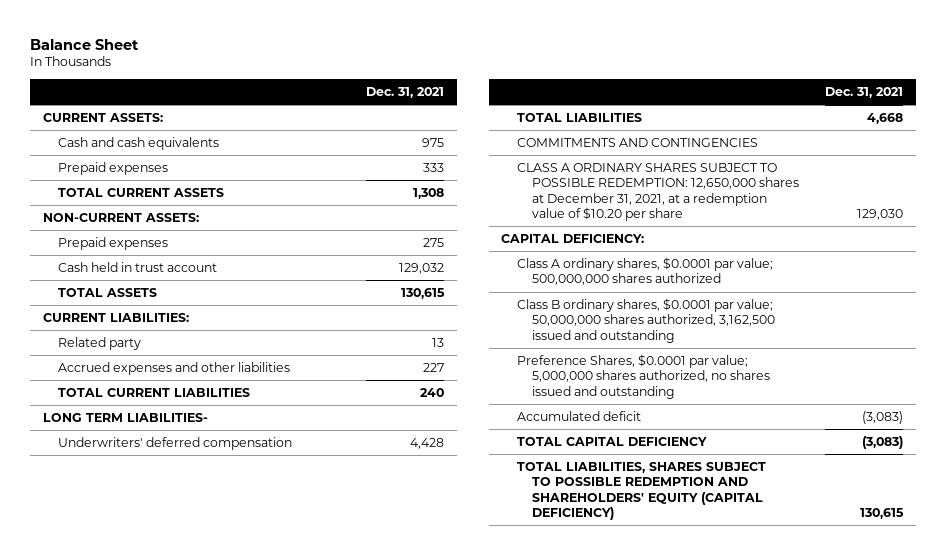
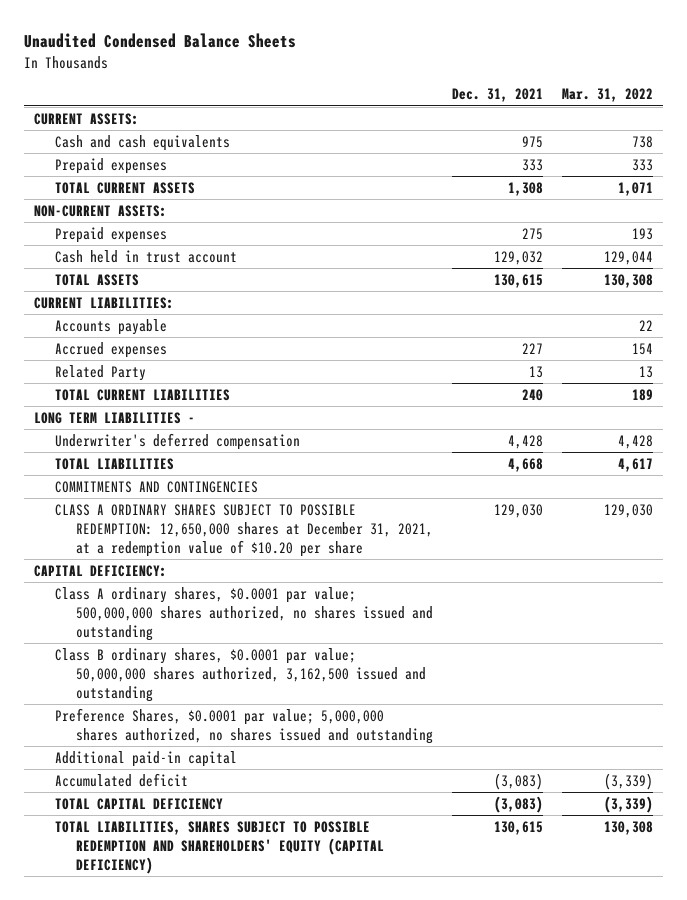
- Balance Sheet
+ Unaudited Condensed Balance Sheets
- | Dec. 31, 2021
+ | Dec. 31, 2021 | Mar. 31, 2022
- Related party | 13
- Accrued expenses and other liabilities | 227
+ Accounts payable | | 22
+ Accrued expenses | 227 | 154
+ Related Party | 13 | 13
- LONG TERM LIABILITIES-
- Underwriters' deferred compensation | 4,428
+ LONG TERM LIABILITIES -
+ Underwriter's deferred compensation | 4,428 | 4,428
- Class A ordinary shares, $0.0001 par value; 500,000,000 shares authorized
+ Class A ordinary shares, $0.0001 par value; 500,000,000 shares authorized, no shares issued and outstanding
+ Additional paid-in capital

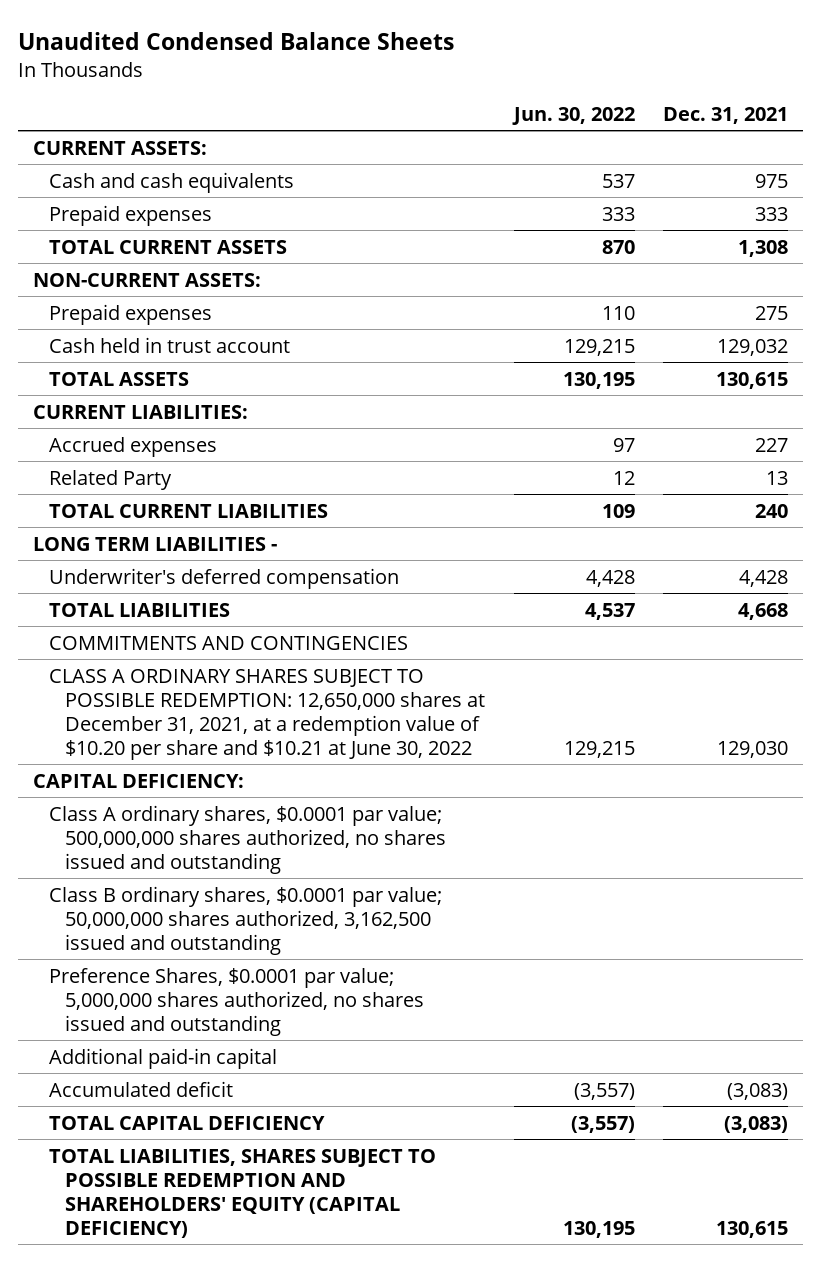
- | Dec. 31, 2021 | Mar. 31, 2022
+ | Jun. 30, 2022 | Dec. 31, 2021
- Accounts payable | | 22
- CLASS A ORDINARY SHARES SUBJECT TO POSSIBLE REDEMPTION: 12,650,000 shares at December 31, 2021, at a redemption value of $10.20 per share | 129,030 | 129,030
+ CLASS A ORDINARY SHARES SUBJECT TO POSSIBLE REDEMPTION: 12,650,000 shares at December 31, 2021, at a redemption value of $10.20 per share and $10.21 at June 30, 2022 | 129,215 | 129,030

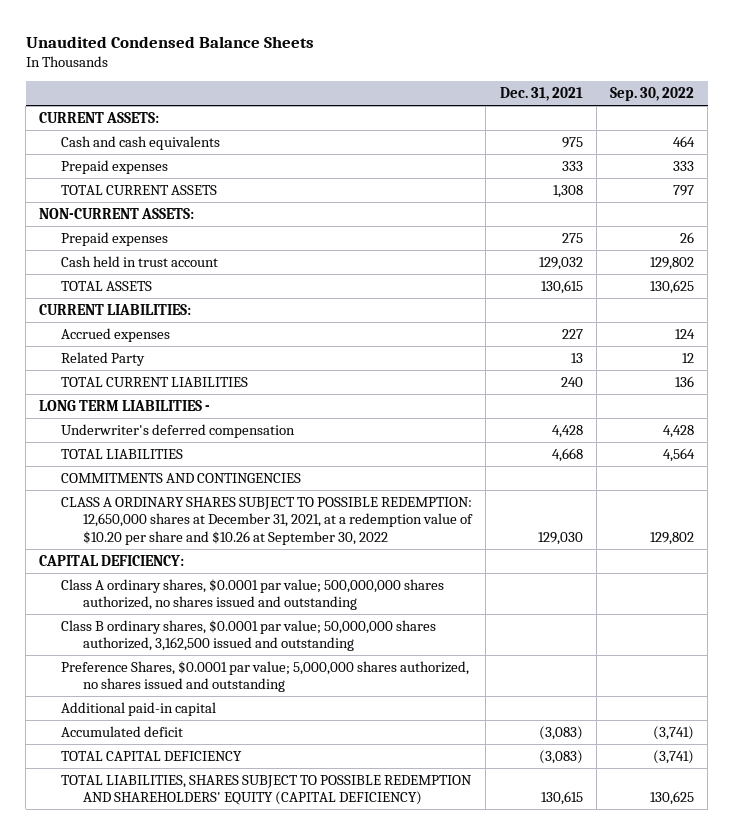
- | Jun. 30, 2022 | Dec. 31, 2021
+ | Dec. 31, 2021 | Sep. 30, 2022
- CLASS A ORDINARY SHARES SUBJECT TO POSSIBLE REDEMPTION: 12,650,000 shares at December 31, 2021, at a redemption value of $10.20 per share and $10.21 at June 30, 2022 | 129,215 | 129,030
+ CLASS A ORDINARY SHARES SUBJECT TO POSSIBLE REDEMPTION: 12,650,000 shares at December 31, 2021, at a redemption value of $10.20 per share and $10.26 at September 30, 2022 | 129,030 | 129,802

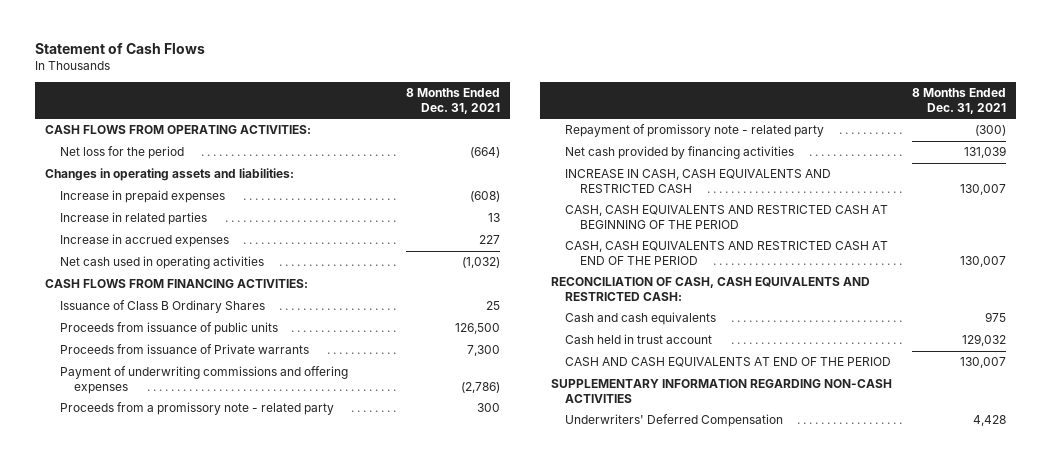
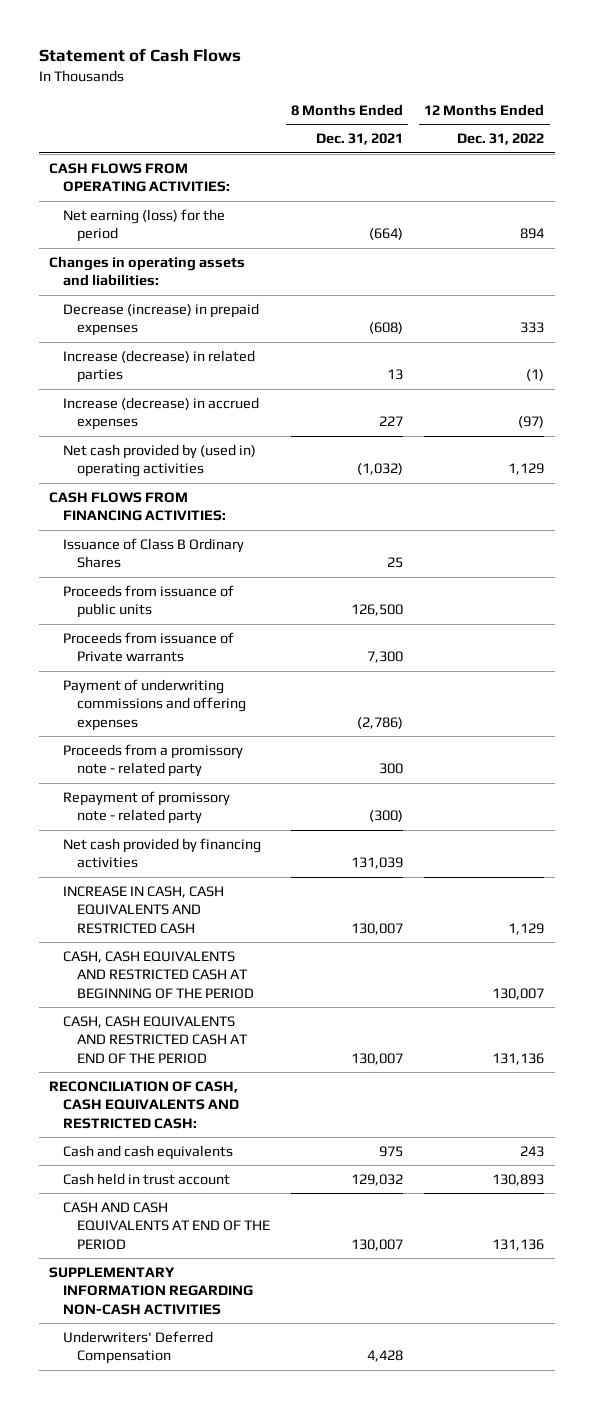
- | 8 Months Ended Dec. 31, 2021
+ | 8 Months Ended Dec. 31, 2021 | 12 Months Ended Dec. 31, 2022
- Net loss for the period | (664)
+ Net earning (loss) for the period | (664) | 894
- Increase in prepaid expenses | (608)
- Increase in related parties | 13
- Increase in accrued expenses | 227
- Net cash used in operating activities | (1,032)
+ Decrease (increase) in prepaid expenses | (608) | 333
+ Increase (decrease) in related parties | 13 | (1)
+ Increase (decrease) in accrued expenses | 227 | (97)
+ Net cash provided by (used in) operating activities | (1,032) | 1,129

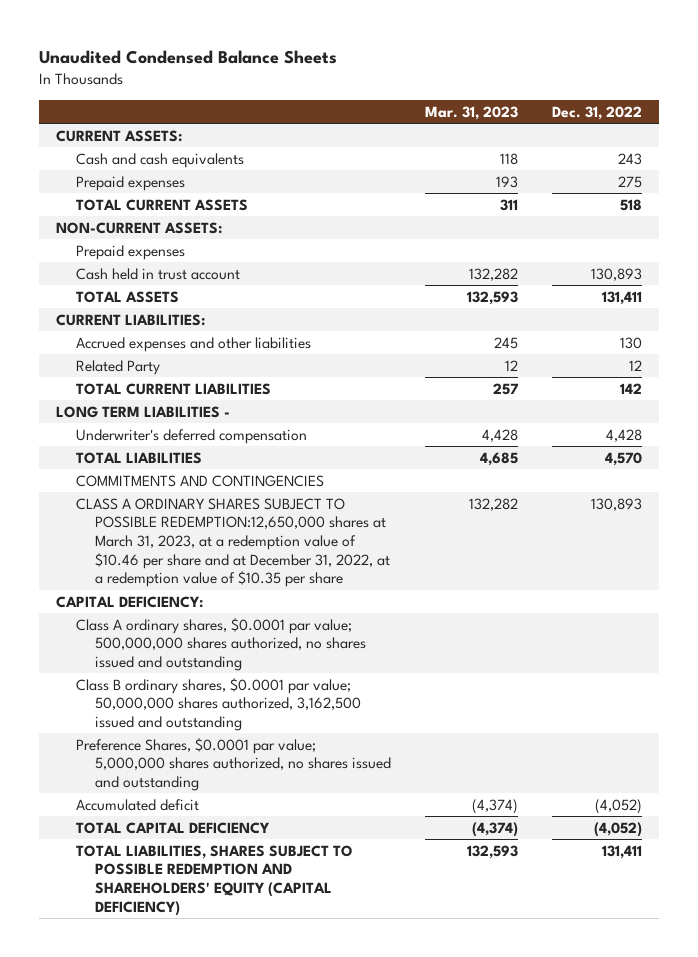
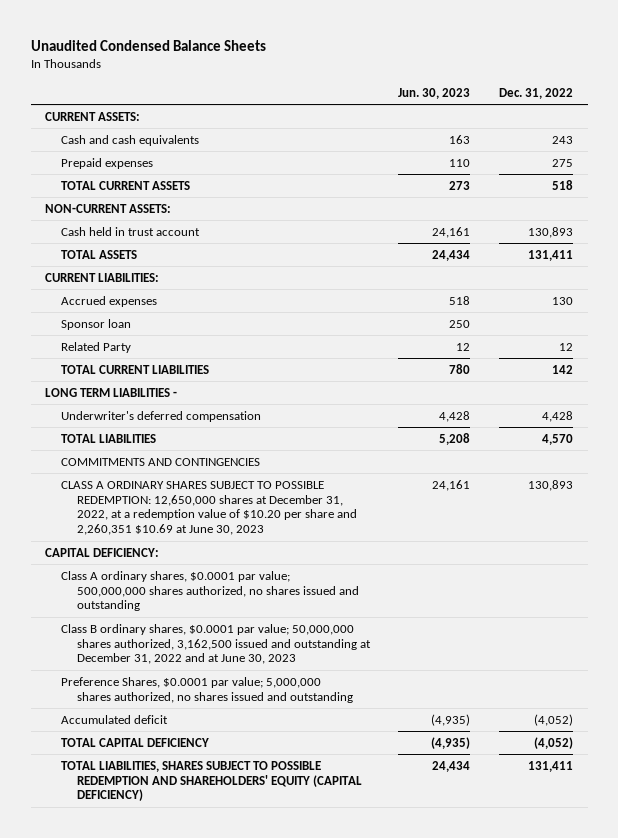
- | Mar. 31, 2023 | Dec. 31, 2022
+ | Jun. 30, 2023 | Dec. 31, 2022
- Prepaid expenses
- Accrued expenses and other liabilities | 245 | 130
+ Accrued expenses | 518 | 130
+ Sponsor loan | 250 |
- CLASS A ORDINARY SHARES SUBJECT TO POSSIBLE REDEMPTION:12,650,000 shares at March 31, 2023, at a redemption value of $10.46 per share and at December 31, 2022, at a redemption value of $10.35 per share | 132,282 | 130,893
+ CLASS A ORDINARY SHARES SUBJECT TO POSSIBLE REDEMPTION: 12,650,000 shares at December 31, 2022, at a redemption value of $10.20 per share and 2,260,351 $10.69 at June 30, 2023 | 24,161 | 130,893
- Class B ordinary shares, $0.0001 par value; 50,000,000 shares authorized, 3,162,500 issued and outstanding
+ Class B ordinary shares, $0.0001 par value; 50,000,000 shares authorized, 3,162,500 issued and outstanding at December 31, 2022 and at June 30, 2023

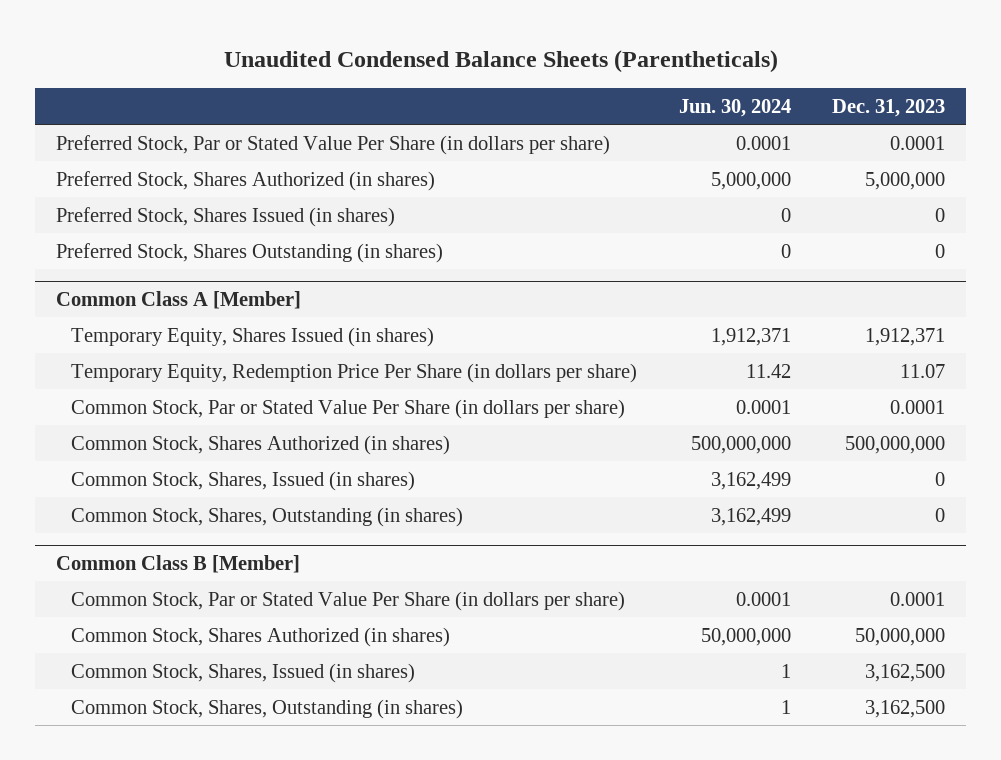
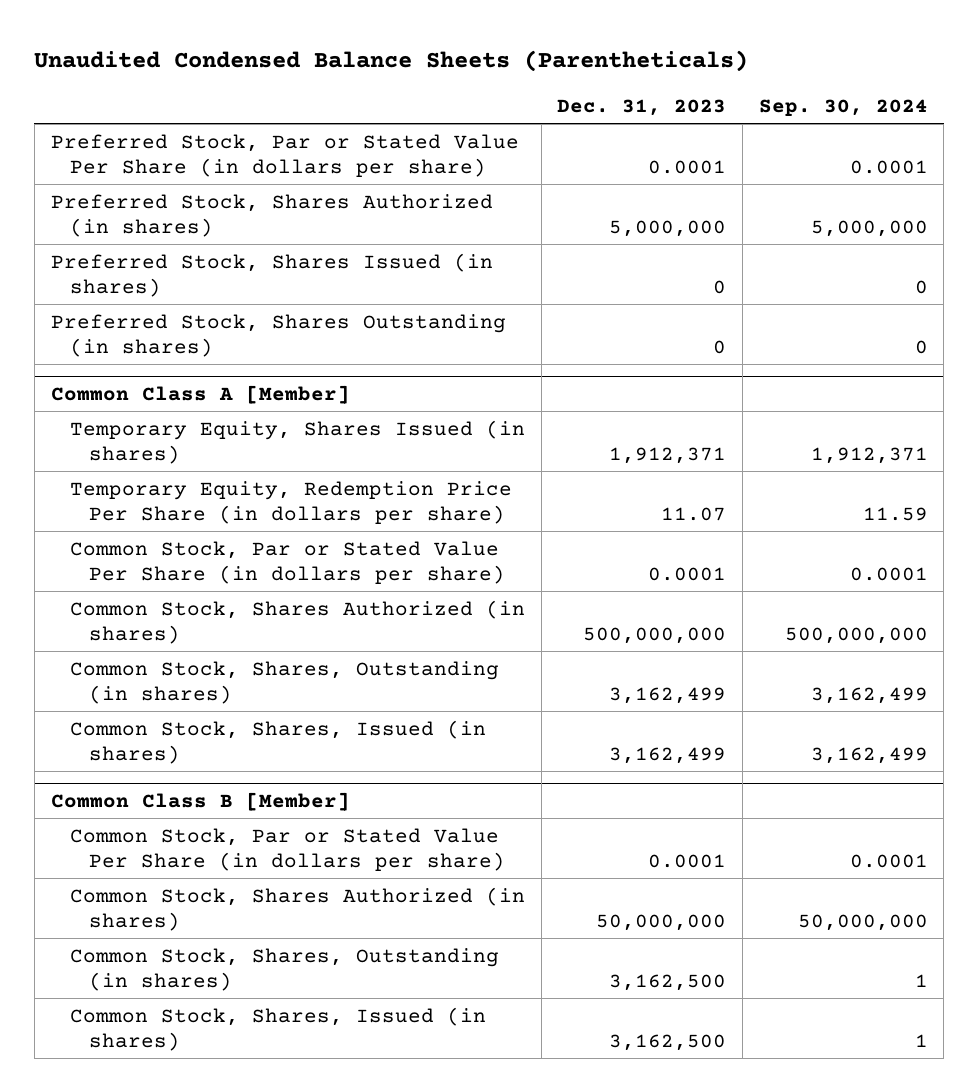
- | Jun. 30, 2024 | Dec. 31, 2023
+ | Dec. 31, 2023 | Sep. 30, 2024
@ Common Class A [Member]
- Common Stock, Shares, Issued (in shares) | 3,162,499 | 0
- Common Stock, Shares, Outstanding (in shares) | 3,162,499 | 0
+ Common Stock, Shares, Outstanding (in shares) | 3,162,499 | 3,162,499
+ Common Stock, Shares, Issued (in shares) | 3,162,499 | 3,162,499
@ Common Class B [Member]
moved down: Common Stock, Shares, Issued (in shares) | 3,162,500 | 1

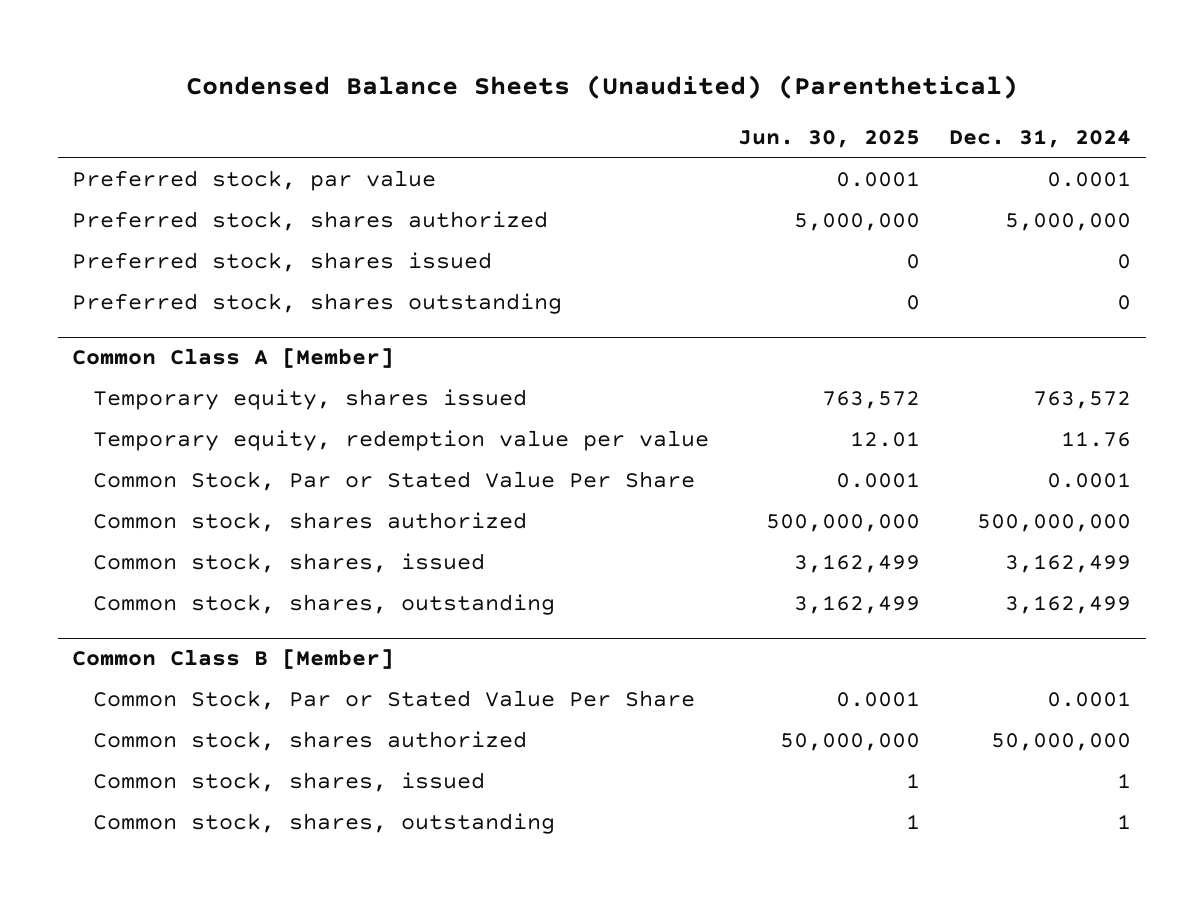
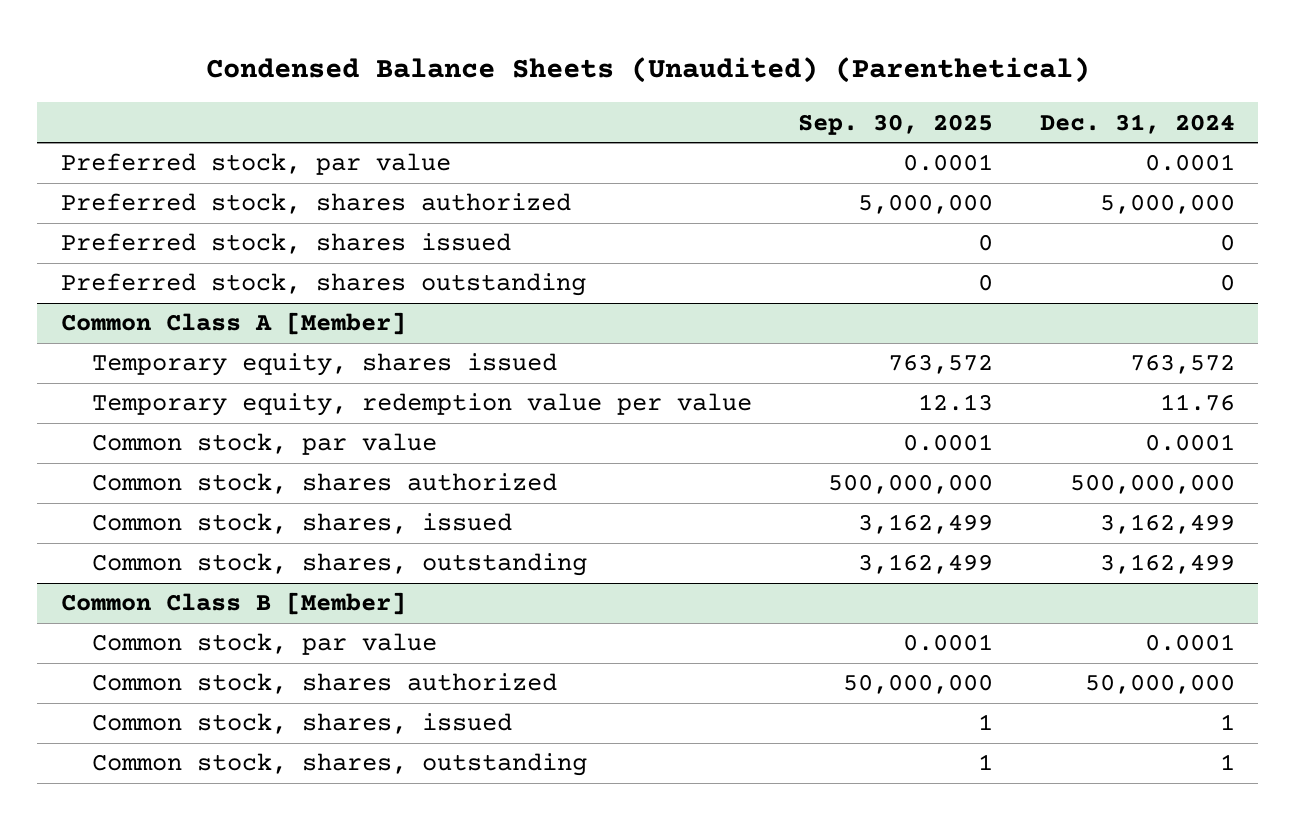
- | Jun. 30, 2025 | Dec. 31, 2024
+ | Sep. 30, 2025 | Dec. 31, 2024
@ Common Class A [Member]
- Common Stock, Par or Stated Value Per Share | 0.0001 | 0.0001
+ Common stock, par value | 0.0001 | 0.0001
@ Common Class B [Member]
- Common Stock, Par or Stated Value Per Share | 0.0001 | 0.0001
+ Common stock, par value | 0.0001 | 0.0001

